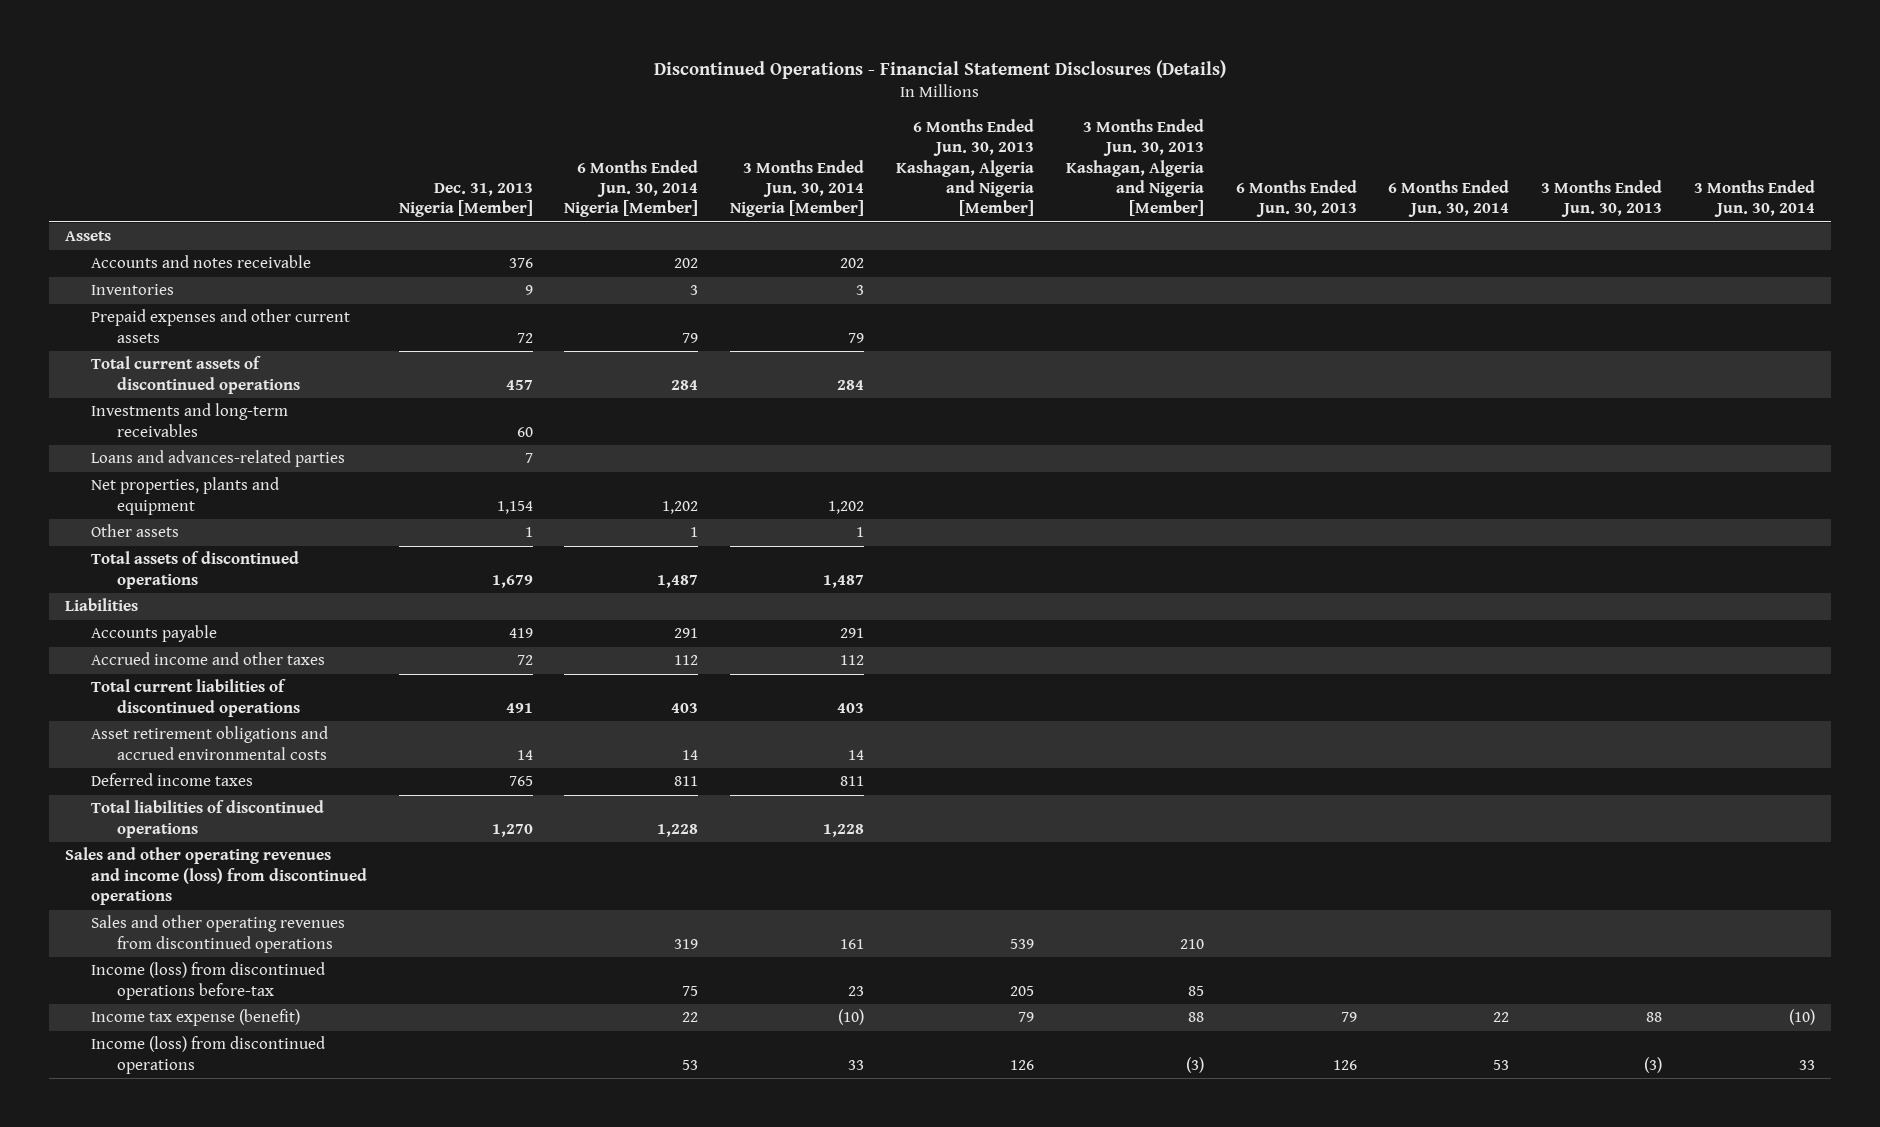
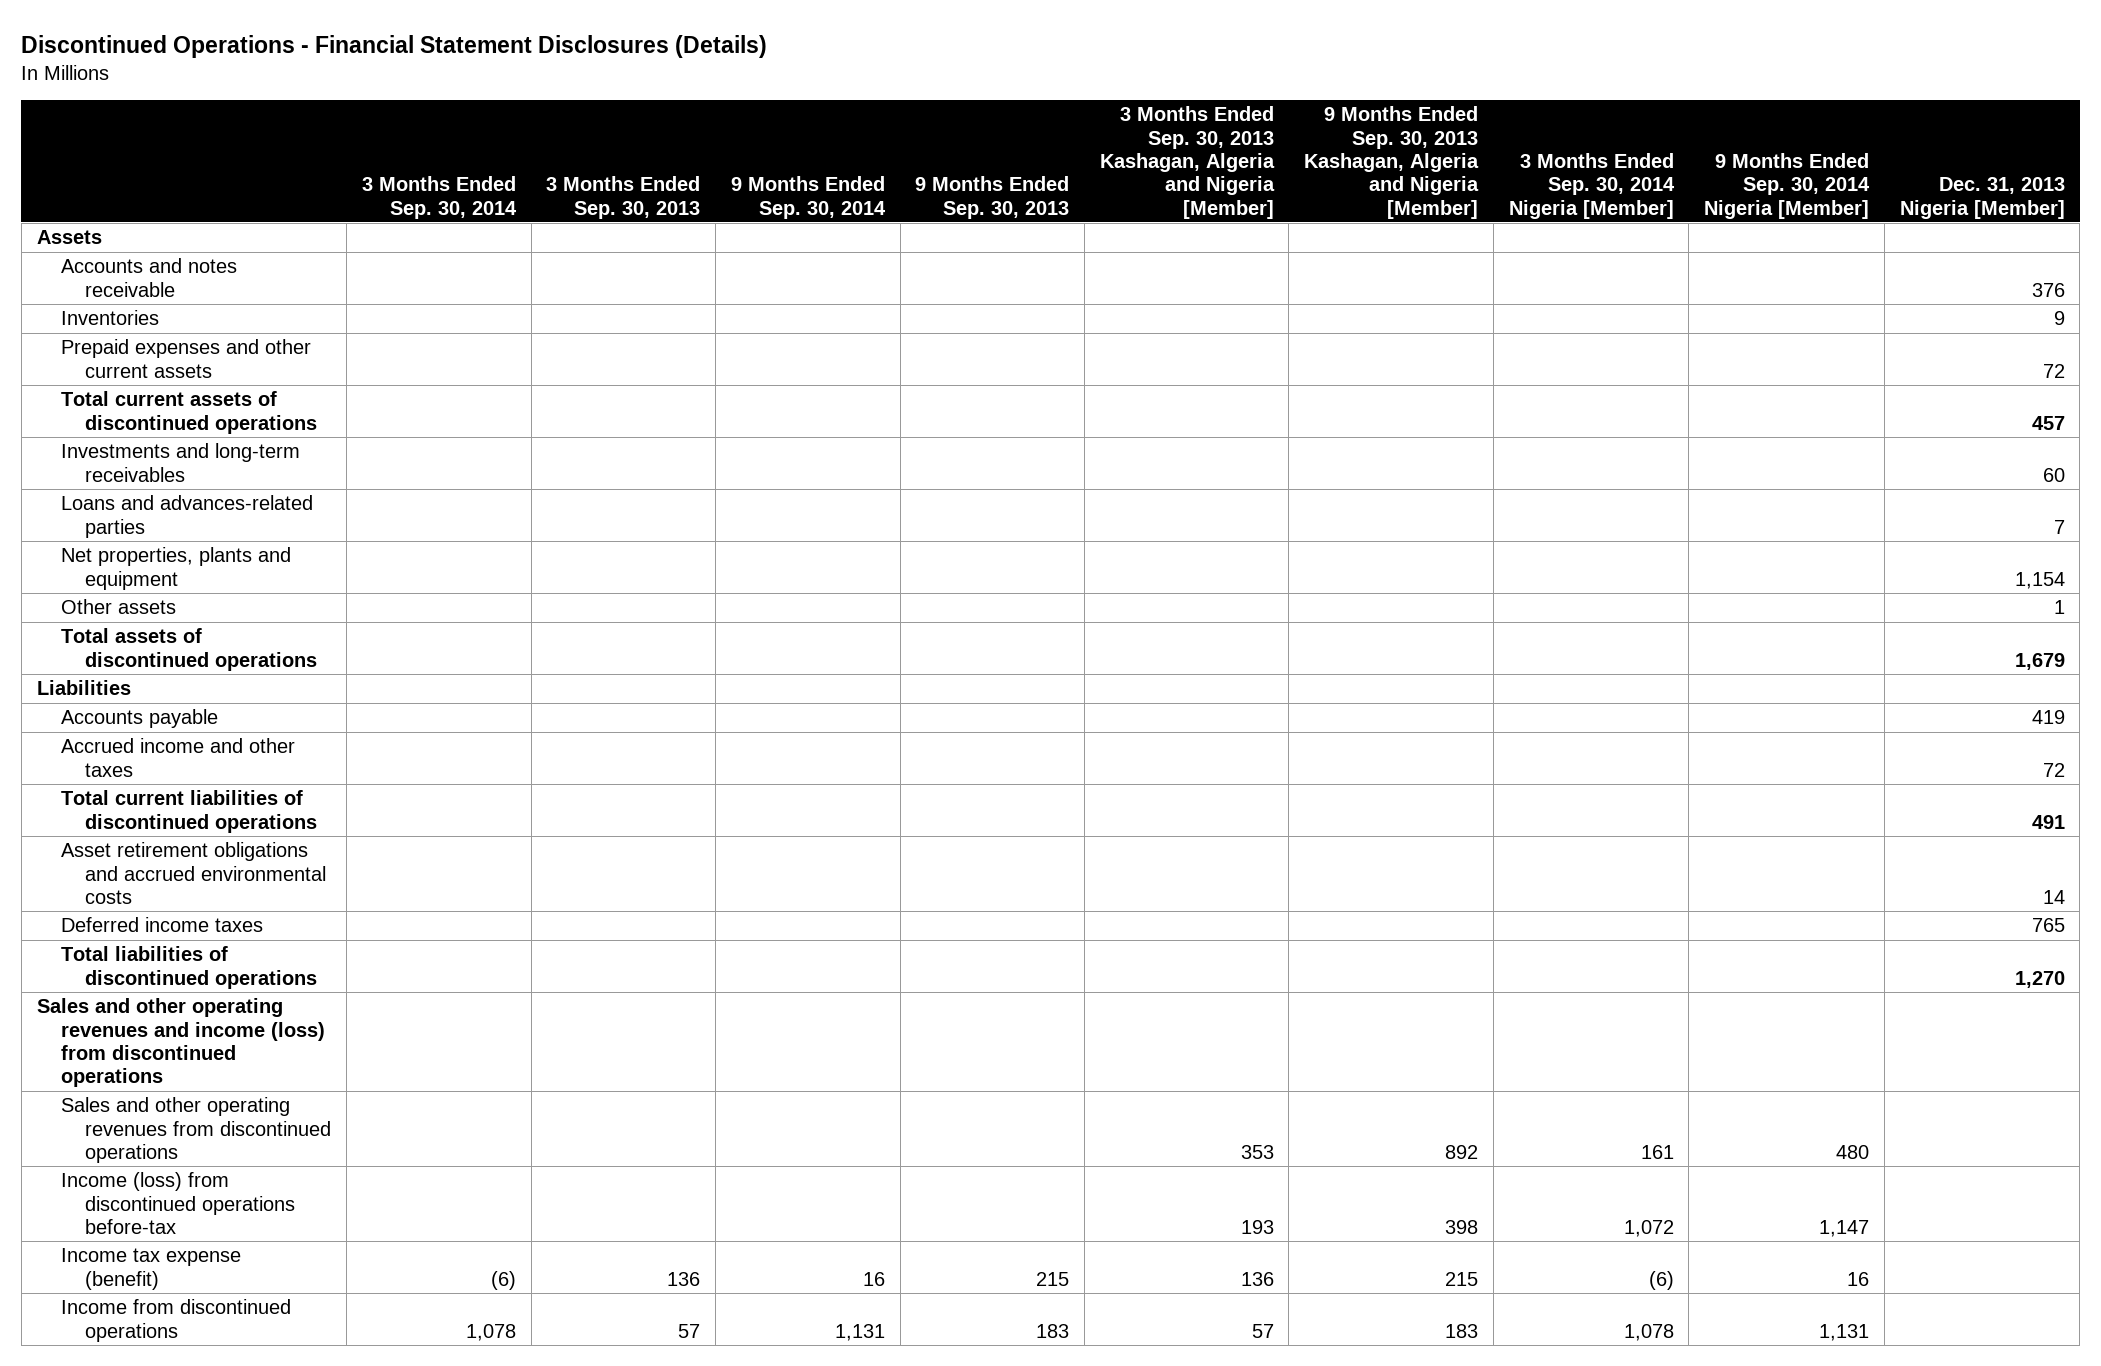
- | Dec. 31, 2013 Nigeria [Member] | 6 Months Ended Jun. 30, 2014 Nigeria [Member] | 3 Months Ended Jun. 30, 2014 Nigeria [Member] | 6 Months Ended Jun. 30, 2013 Kashagan, Algeria and Nigeria [Member] | 3 Months Ended Jun. 30, 2013 Kashagan, Algeria and Nigeria [Member] | 6 Months Ended Jun. 30, 2013 | 6 Months Ended Jun. 30, 2014 | 3 Months Ended Jun. 30, 2013 | 3 Months Ended Jun. 30, 2014
+ | 3 Months Ended Sep. 30, 2014 | 3 Months Ended Sep. 30, 2013 | 9 Months Ended Sep. 30, 2014 | 9 Months Ended Sep. 30, 2013 | 3 Months Ended Sep. 30, 2013 Kashagan, Algeria and Nigeria [Member] | 9 Months Ended Sep. 30, 2013 Kashagan, Algeria and Nigeria [Member] | 3 Months Ended Sep. 30, 2014 Nigeria [Member] | 9 Months Ended Sep. 30, 2014 Nigeria [Member] | Dec. 31, 2013 Nigeria [Member]
- Income (loss) from discontinued operations | | 53 | 33 | 126 | (3) | 126 | 53 | (3) | 33
+ Income from discontinued operations | 1,078 | 57 | 1,131 | 183 | 57 | 183 | 1,078 | 1,131 |

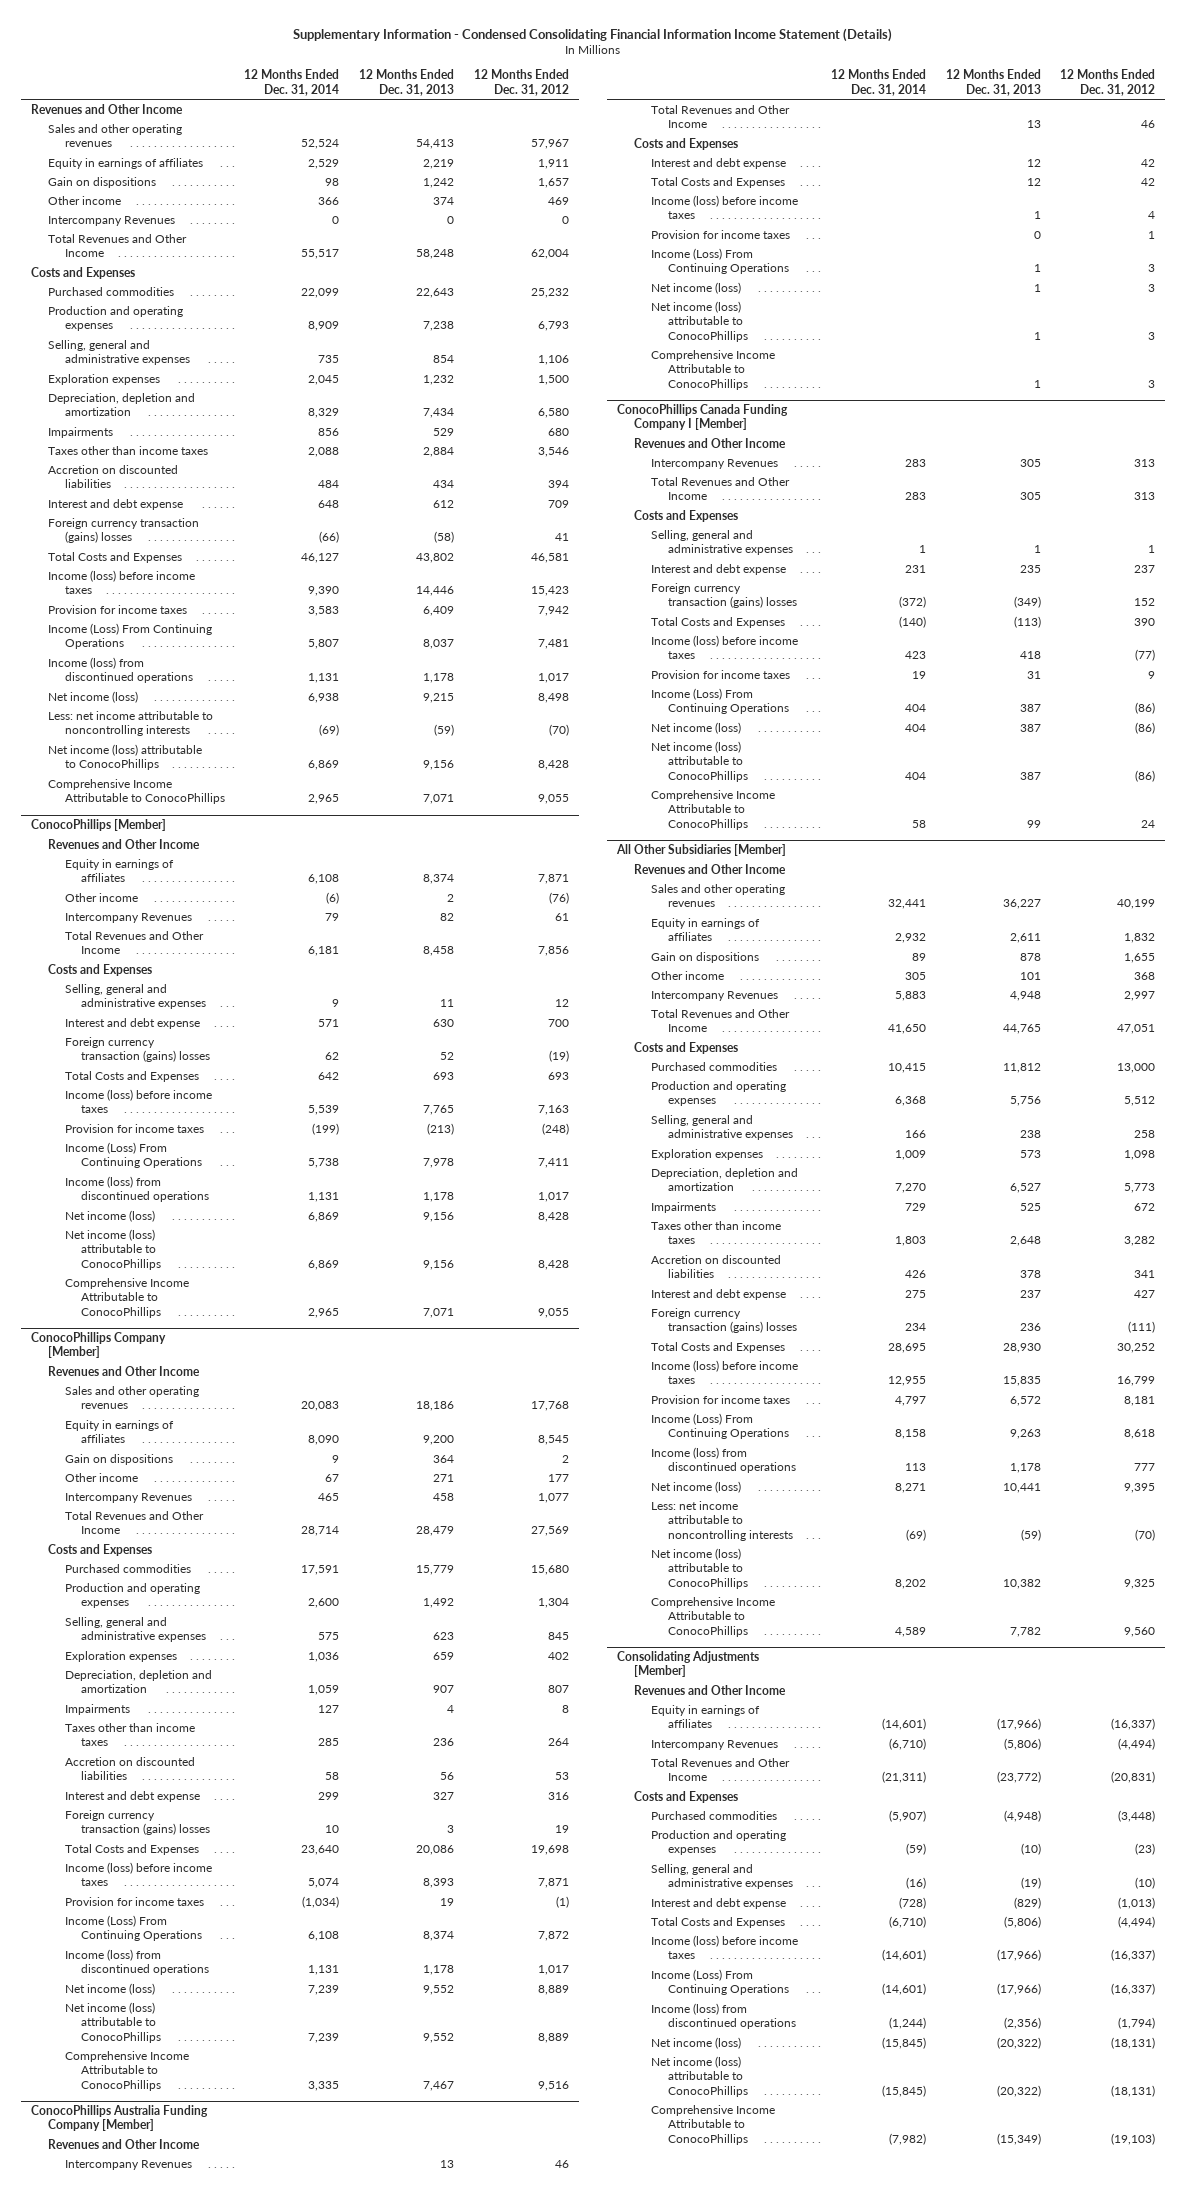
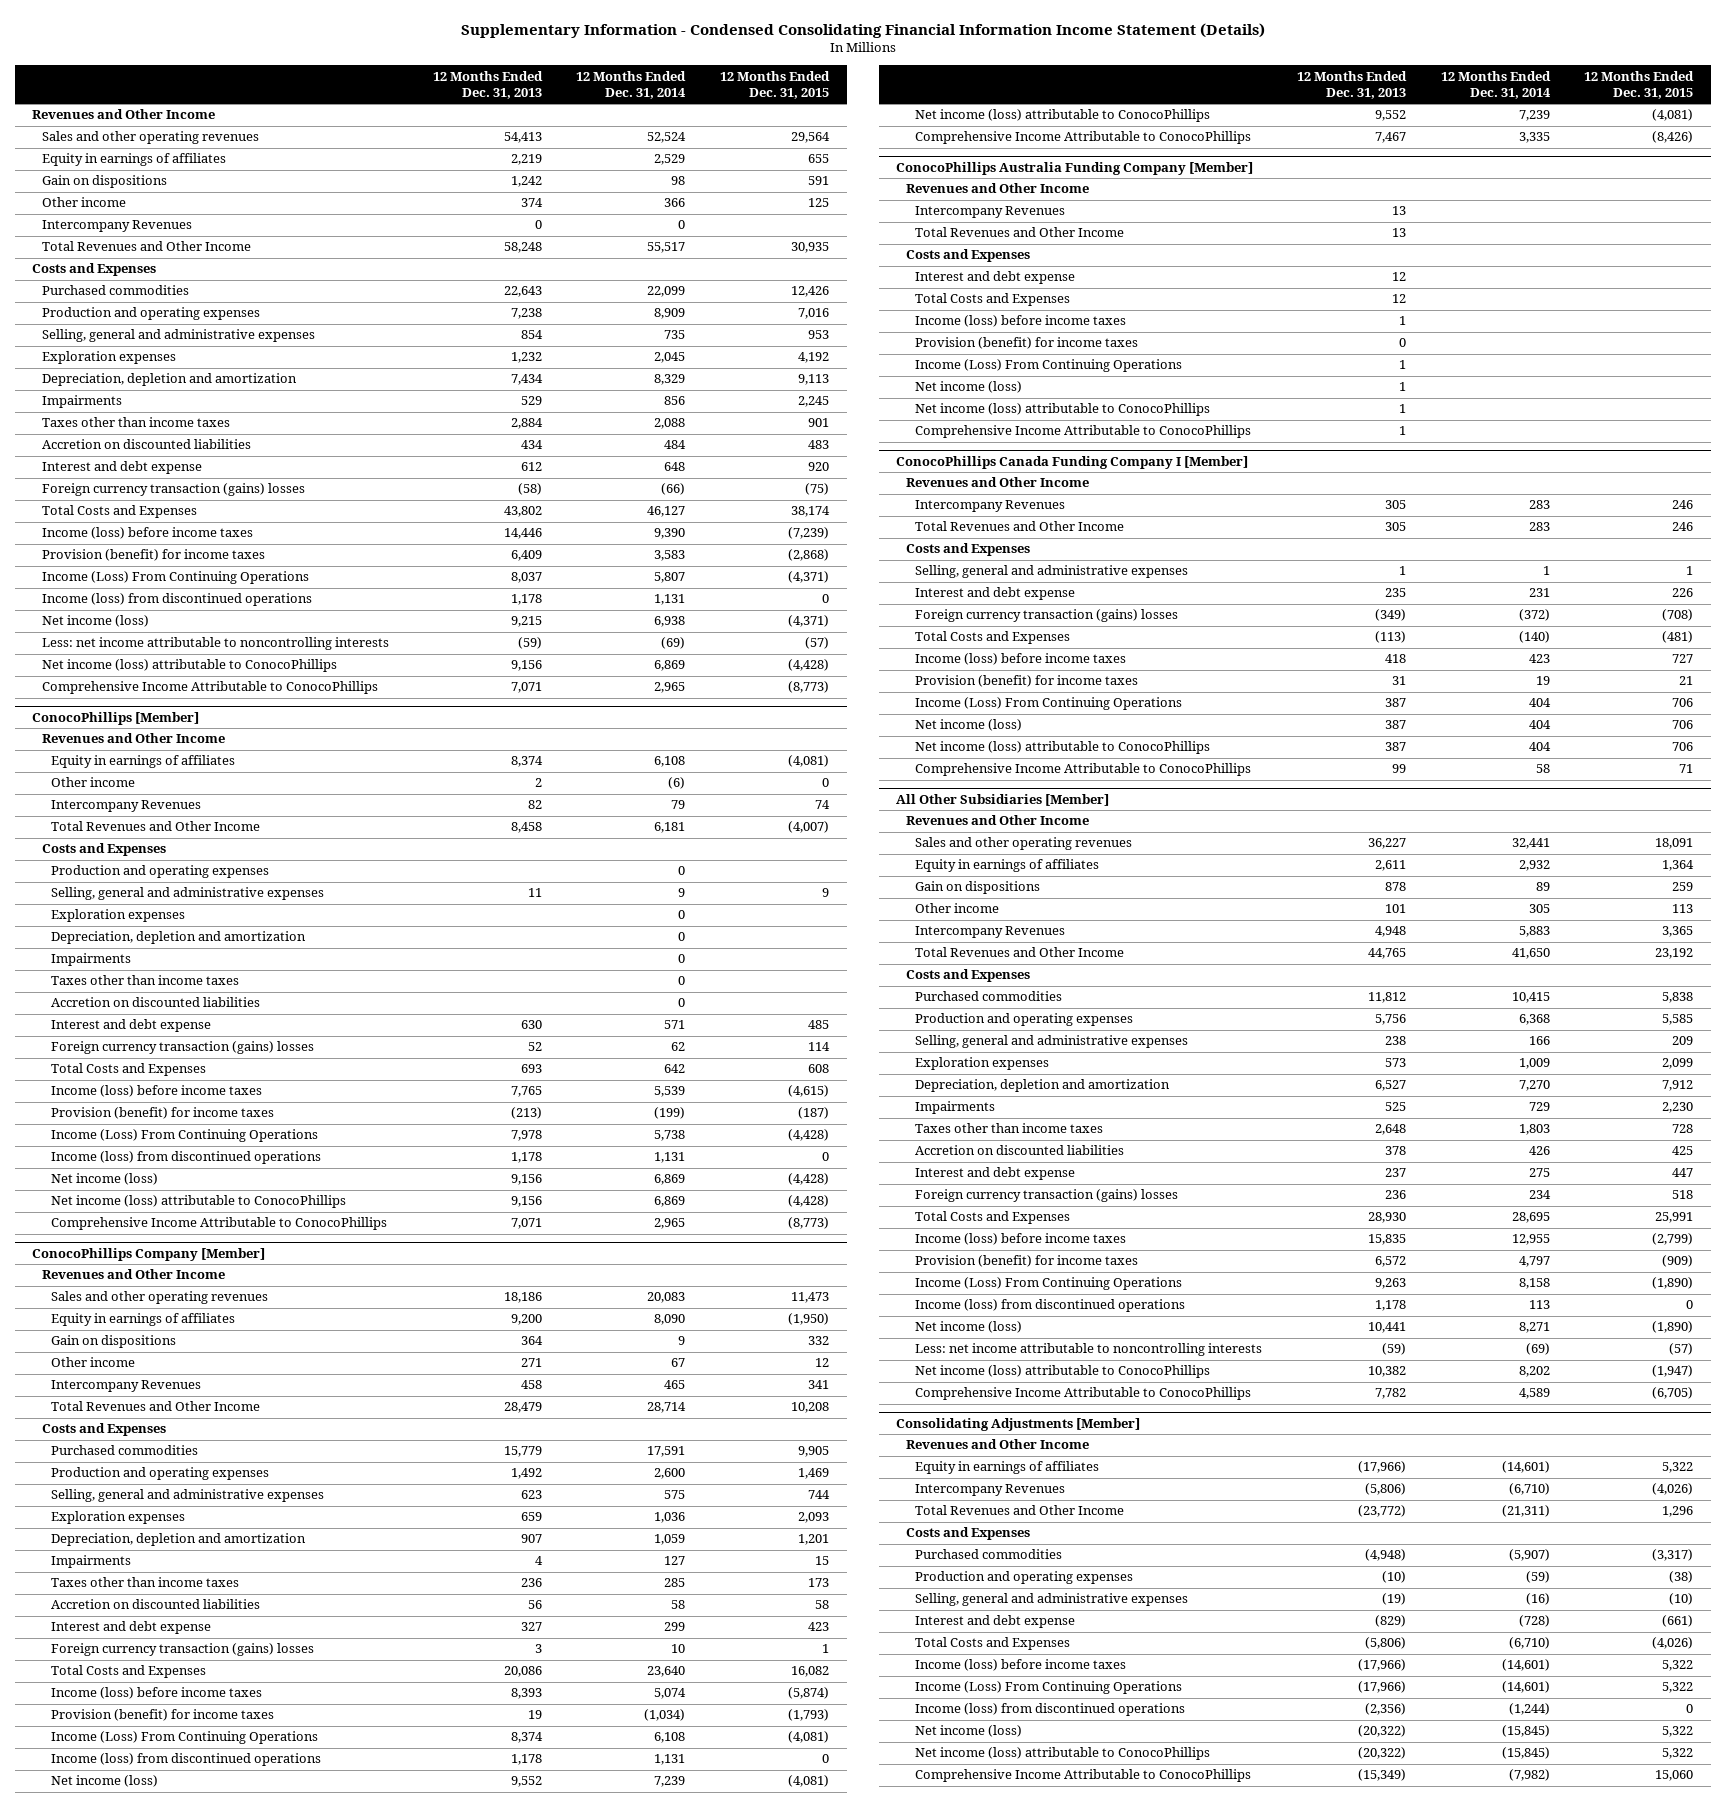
- | 12 Months Ended Dec. 31, 2014 | 12 Months Ended Dec. 31, 2013 | 12 Months Ended Dec. 31, 2012
+ | 12 Months Ended Dec. 31, 2013 | 12 Months Ended Dec. 31, 2014 | 12 Months Ended Dec. 31, 2015
- Provision for income taxes | 3,583 | 6,409 | 7,942
+ Provision (benefit) for income taxes | 6,409 | 3,583 | (2,868)
@ ConocoPhillips [Member]
+ Production and operating expenses | | 0 |
+ Exploration expenses | | 0 |
+ Depreciation, depletion and amortization | | 0 |
+ Impairments | | 0 |
+ Taxes other than income taxes | | 0 |
+ Accretion on discounted liabilities | | 0 |
- Provision for income taxes | (199) | (213) | (248)
+ Provision (benefit) for income taxes | (213) | (199) | (187)
@ ConocoPhillips Company [Member]
- Provision for income taxes | (1,034) | 19 | (1)
+ Provision (benefit) for income taxes | 19 | (1,034) | (1,793)
@ ConocoPhillips Australia Funding Company [Member]
- Provision for income taxes | | 0 | 1
+ Provision (benefit) for income taxes | 0 | |
@ ConocoPhillips Canada Funding Company I [Member]
- Provision for income taxes | 19 | 31 | 9
+ Provision (benefit) for income taxes | 31 | 19 | 21
@ All Other Subsidiaries [Member]
- Provision for income taxes | 4,797 | 6,572 | 8,181
+ Provision (benefit) for income taxes | 6,572 | 4,797 | (909)

